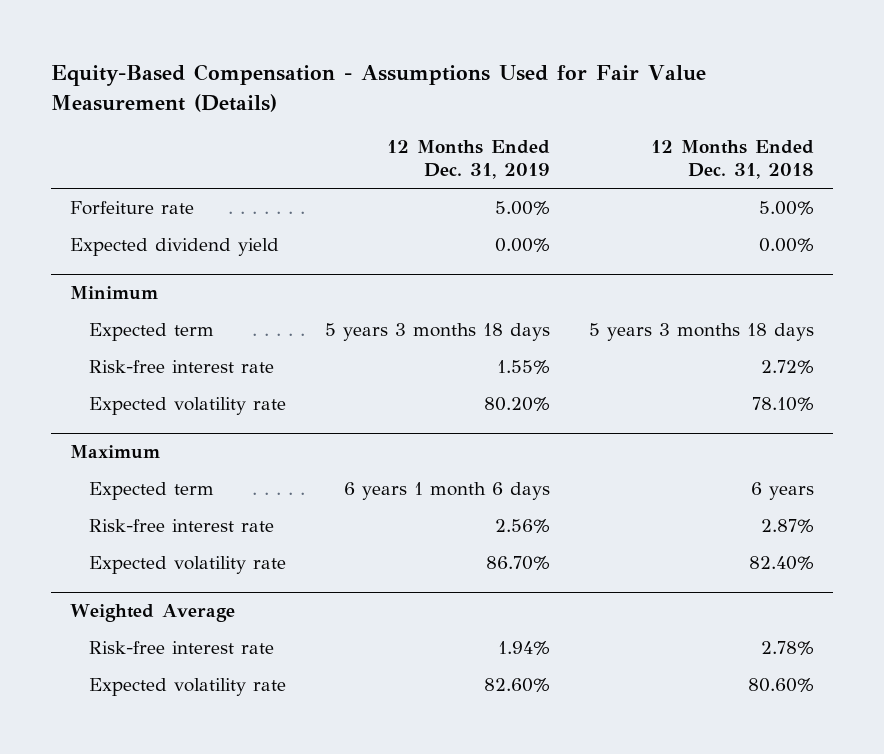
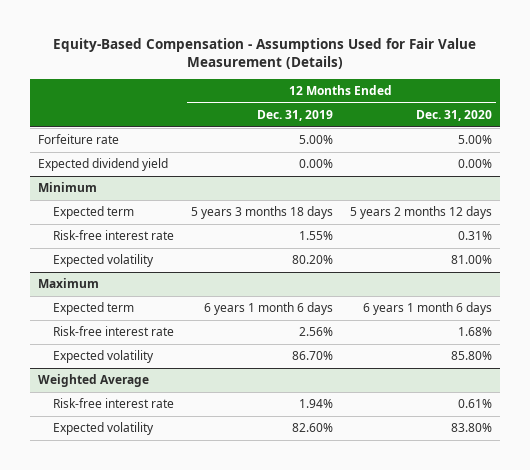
- | 12 Months Ended Dec. 31, 2019 | 12 Months Ended Dec. 31, 2018
+ | 12 Months Ended Dec. 31, 2019 | 12 Months Ended Dec. 31, 2020
@ Minimum
- Expected volatility rate | 80.20% | 78.10%
+ Expected volatility | 80.20% | 81.00%
@ Maximum
- Expected volatility rate | 86.70% | 82.40%
+ Expected volatility | 86.70% | 85.80%
@ Weighted Average
- Expected volatility rate | 82.60% | 80.60%
+ Expected volatility | 82.60% | 83.80%

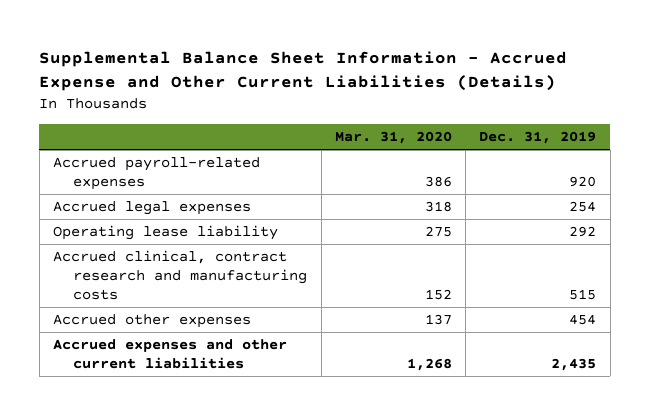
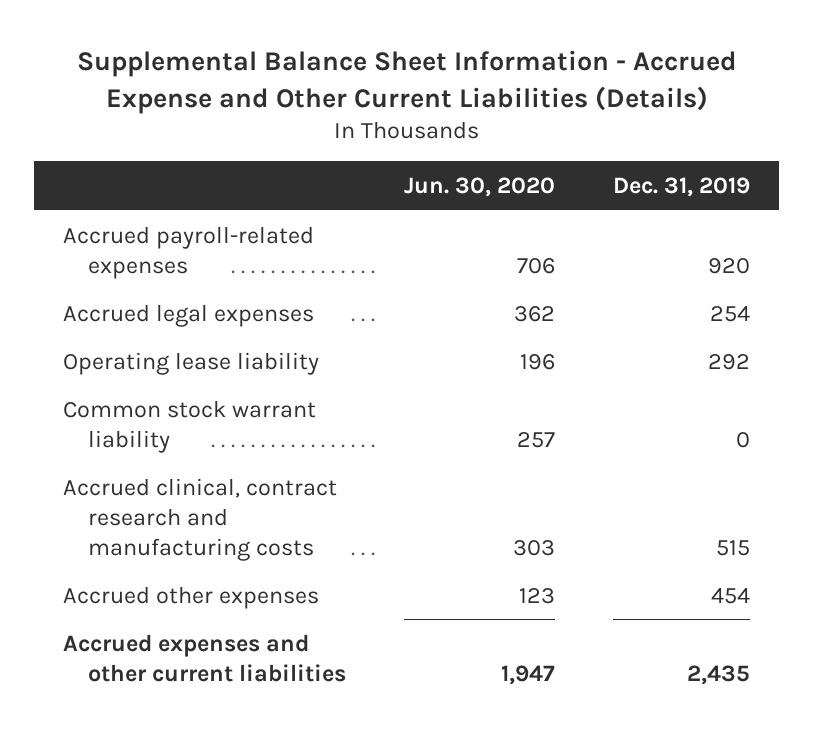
- | Mar. 31, 2020 | Dec. 31, 2019
+ | Jun. 30, 2020 | Dec. 31, 2019
+ Common stock warrant liability | 257 | 0

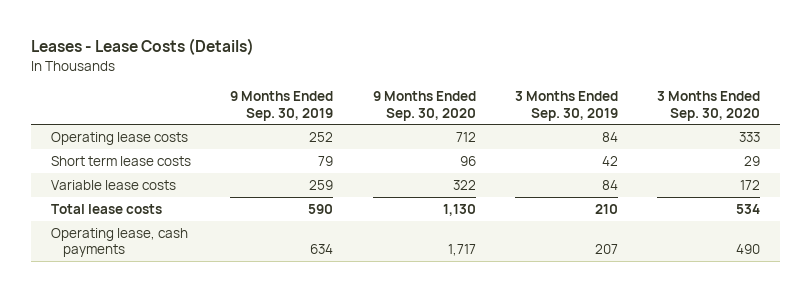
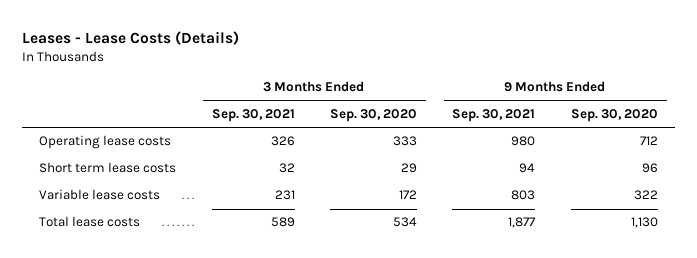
- | 9 Months Ended Sep. 30, 2019 | 9 Months Ended Sep. 30, 2020 | 3 Months Ended Sep. 30, 2019 | 3 Months Ended Sep. 30, 2020
+ | 3 Months Ended Sep. 30, 2021 | 3 Months Ended Sep. 30, 2020 | 9 Months Ended Sep. 30, 2021 | 9 Months Ended Sep. 30, 2020
- Operating lease, cash payments | 634 | 1,717 | 207 | 490

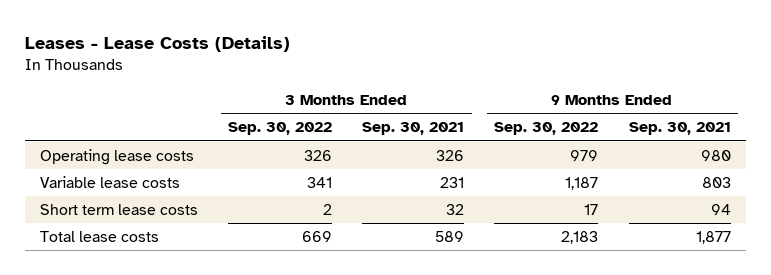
- | 3 Months Ended Sep. 30, 2021 | 3 Months Ended Sep. 30, 2020 | 9 Months Ended Sep. 30, 2021 | 9 Months Ended Sep. 30, 2020
+ | 3 Months Ended Sep. 30, 2022 | 3 Months Ended Sep. 30, 2021 | 9 Months Ended Sep. 30, 2022 | 9 Months Ended Sep. 30, 2021
moved down: Short term lease costs | 2 | 32 | 17 | 94

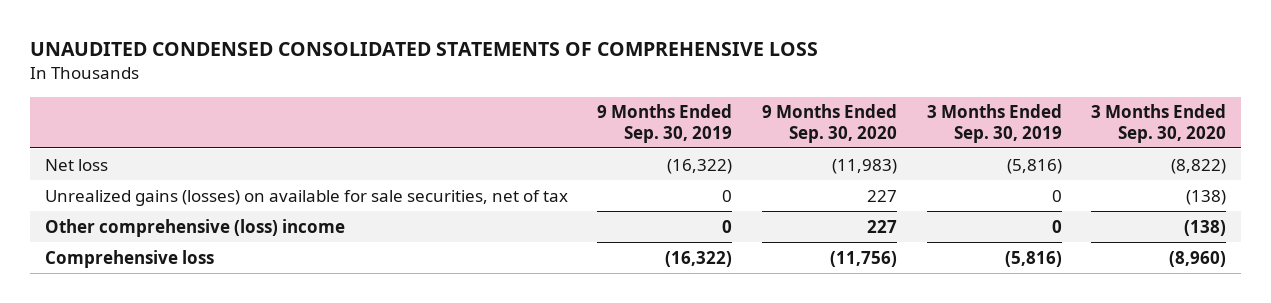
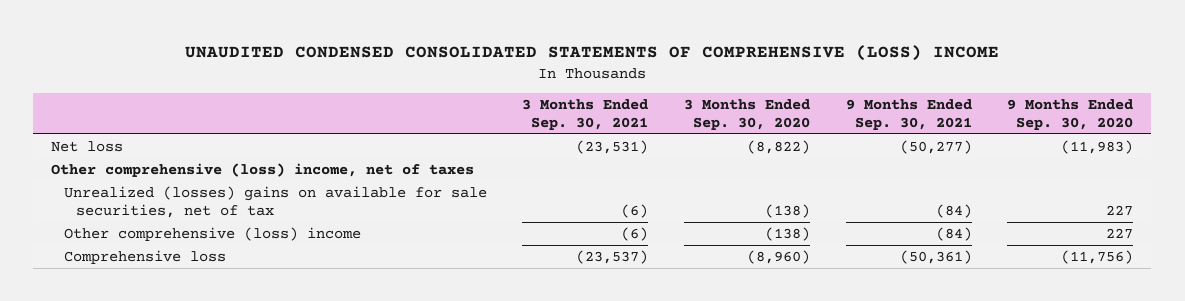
- UNAUDITED CONDENSED CONSOLIDATED STATEMENTS OF COMPREHENSIVE LOSS
+ UNAUDITED CONDENSED CONSOLIDATED STATEMENTS OF COMPREHENSIVE (LOSS) INCOME
- | 9 Months Ended Sep. 30, 2019 | 9 Months Ended Sep. 30, 2020 | 3 Months Ended Sep. 30, 2019 | 3 Months Ended Sep. 30, 2020
+ | 3 Months Ended Sep. 30, 2021 | 3 Months Ended Sep. 30, 2020 | 9 Months Ended Sep. 30, 2021 | 9 Months Ended Sep. 30, 2020
- Unrealized gains (losses) on available for sale securities, net of tax | 0 | 227 | 0 | (138)
+ Other comprehensive (loss) income, net of taxes
+ Unrealized (losses) gains on available for sale securities, net of tax | (6) | (138) | (84) | 227

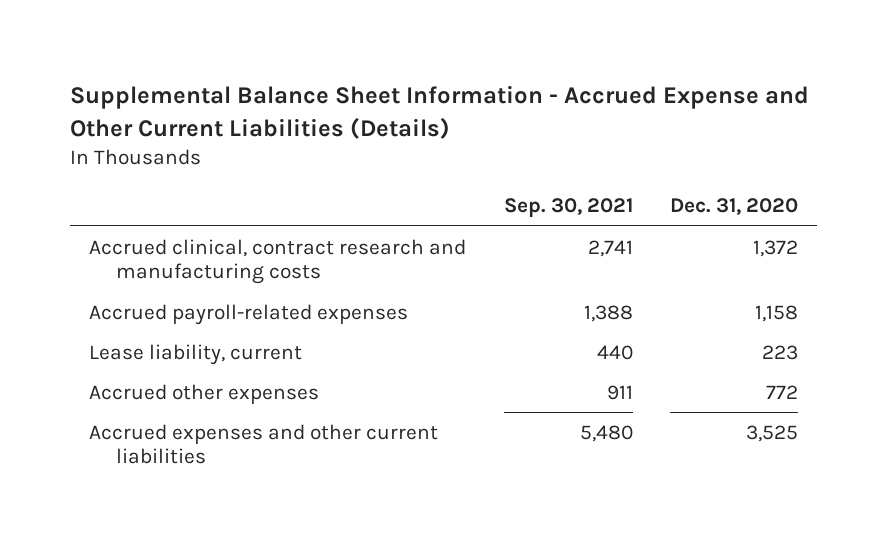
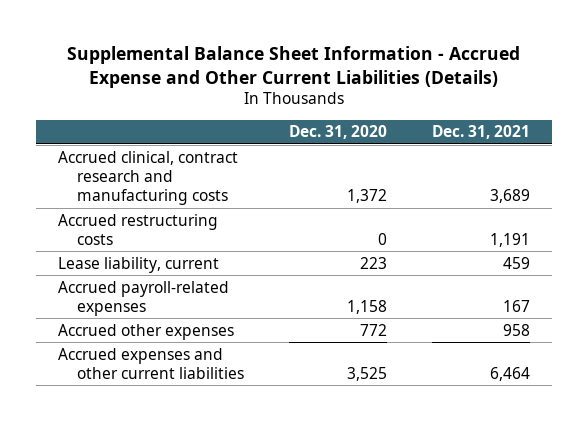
- | Sep. 30, 2021 | Dec. 31, 2020
+ | Dec. 31, 2020 | Dec. 31, 2021
+ Accrued restructuring costs | 0 | 1,191
moved down: Accrued payroll-related expenses | 1,158 | 167

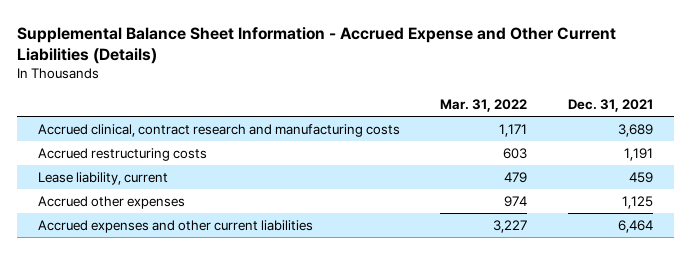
- | Dec. 31, 2020 | Dec. 31, 2021
+ | Mar. 31, 2022 | Dec. 31, 2021
- Accrued payroll-related expenses | 1,158 | 167
- Accrued other expenses | 772 | 958
+ Accrued other expenses | 974 | 1,125

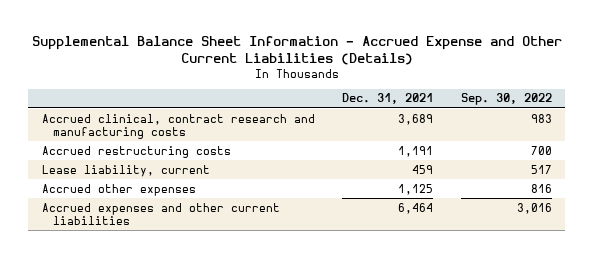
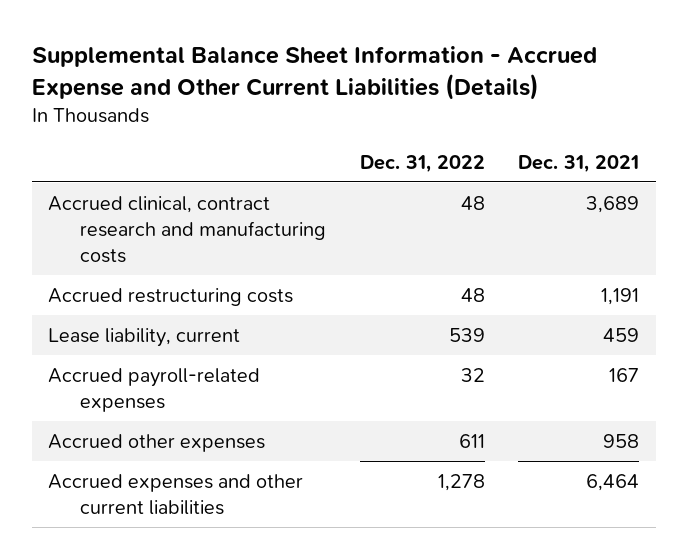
- | Dec. 31, 2021 | Sep. 30, 2022
+ | Dec. 31, 2022 | Dec. 31, 2021
- Accrued other expenses | 1,125 | 816
+ Accrued payroll-related expenses | 32 | 167
+ Accrued other expenses | 611 | 958

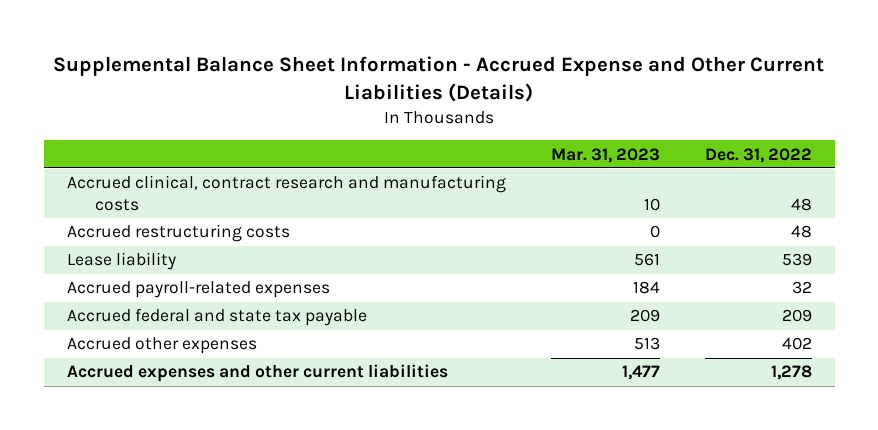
- | Dec. 31, 2022 | Dec. 31, 2021
+ | Mar. 31, 2023 | Dec. 31, 2022
- Lease liability, current | 539 | 459
+ Lease liability | 561 | 539
- Accrued other expenses | 611 | 958
+ Accrued federal and state tax payable | 209 | 209
+ Accrued other expenses | 513 | 402

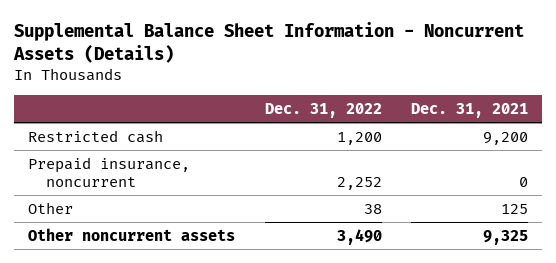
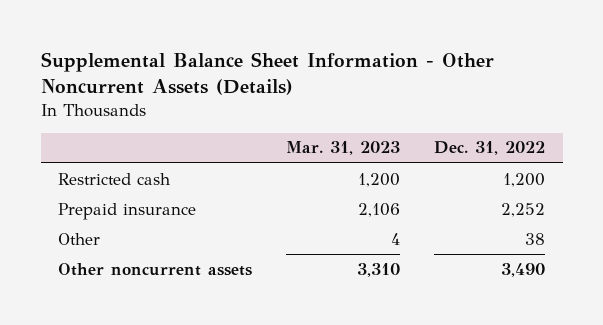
- Supplemental Balance Sheet Information - Noncurrent Assets (Details)
+ Supplemental Balance Sheet Information - Other Noncurrent Assets (Details)
- | Dec. 31, 2022 | Dec. 31, 2021
+ | Mar. 31, 2023 | Dec. 31, 2022
- Prepaid insurance, noncurrent | 2,252 | 0
+ Prepaid insurance | 2,106 | 2,252

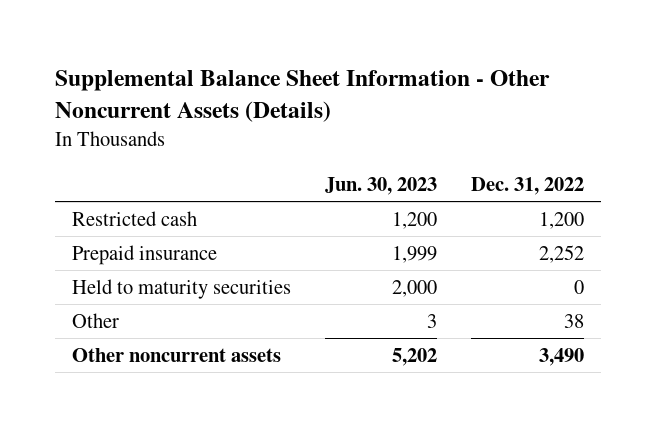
- | Mar. 31, 2023 | Dec. 31, 2022
+ | Jun. 30, 2023 | Dec. 31, 2022
+ Held to maturity securities | 2,000 | 0

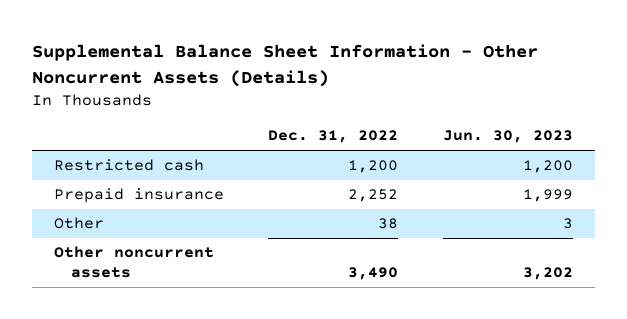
- | Jun. 30, 2023 | Dec. 31, 2022
+ | Dec. 31, 2022 | Jun. 30, 2023
- Held to maturity securities | 2,000 | 0
- Other noncurrent assets | 5,202 | 3,490
+ Other noncurrent assets | 3,490 | 3,202

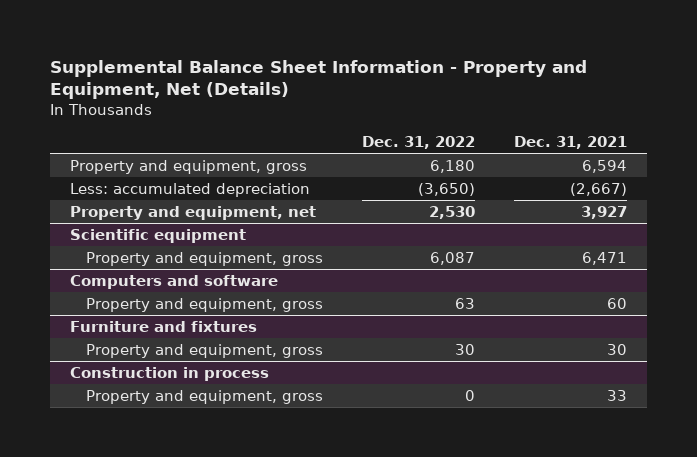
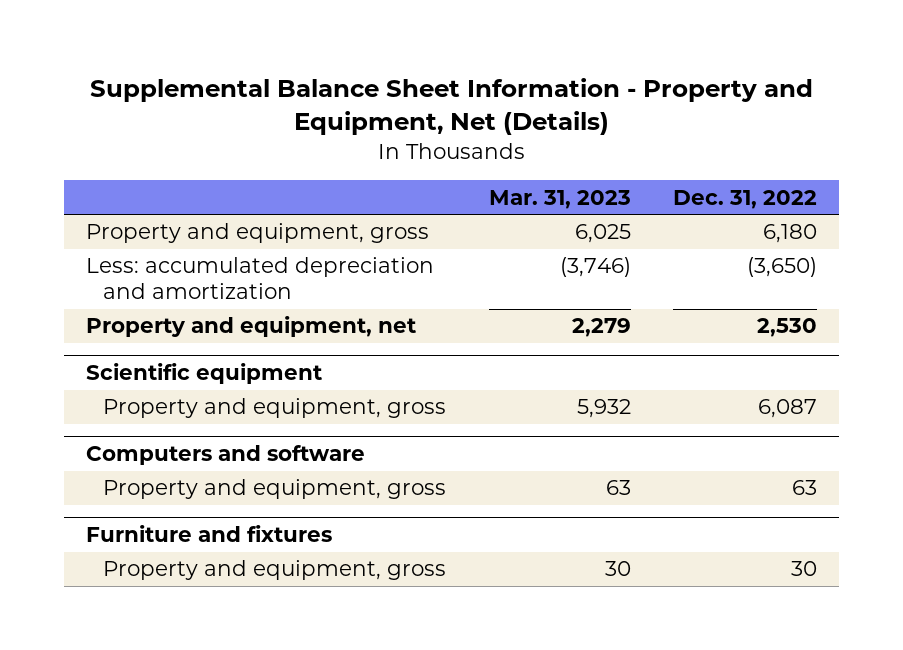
- | Dec. 31, 2022 | Dec. 31, 2021
+ | Mar. 31, 2023 | Dec. 31, 2022
- Less: accumulated depreciation | (3,650) | (2,667)
+ Less: accumulated depreciation and amortization | (3,746) | (3,650)
- Construction in process
- Property and equipment, gross | 0 | 33

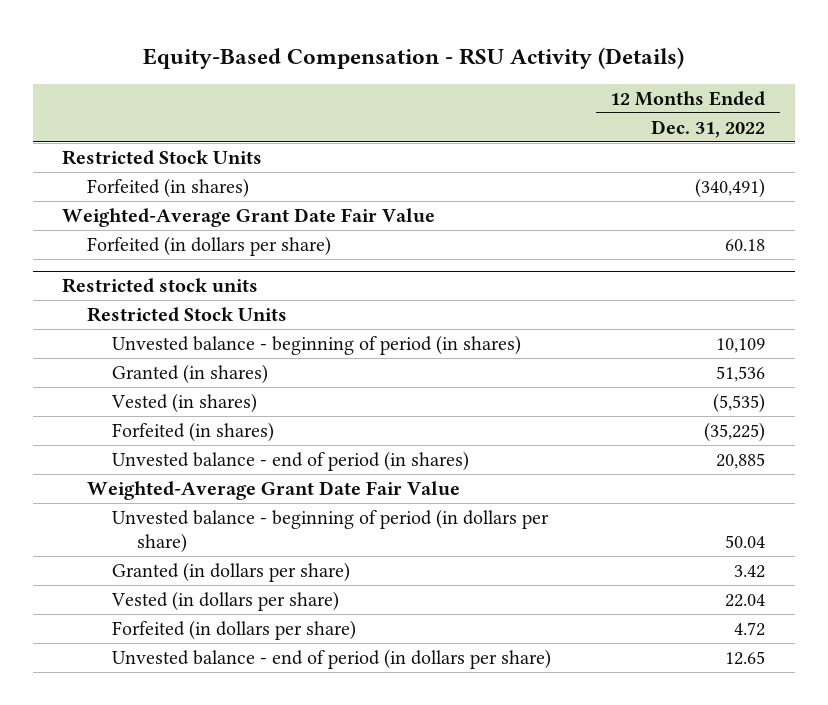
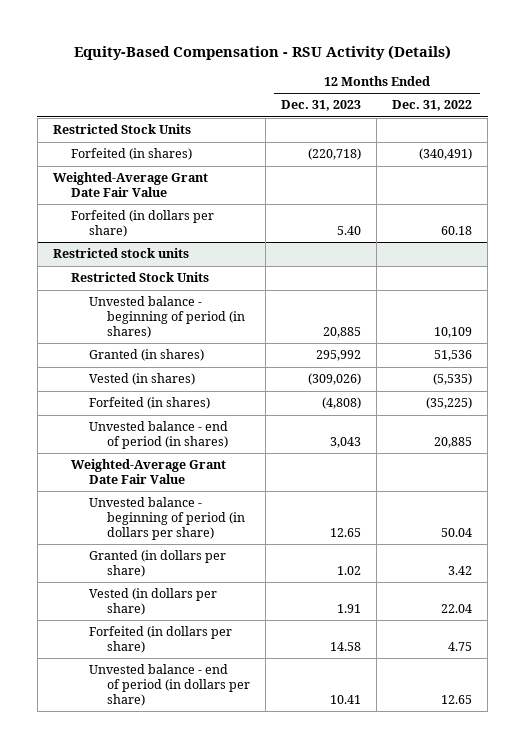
- | 12 Months Ended Dec. 31, 2022
+ | 12 Months Ended Dec. 31, 2023 | 12 Months Ended Dec. 31, 2022
@ Restricted stock units
- Forfeited (in dollars per share) | 4.72
+ Forfeited (in dollars per share) | 14.58 | 4.75

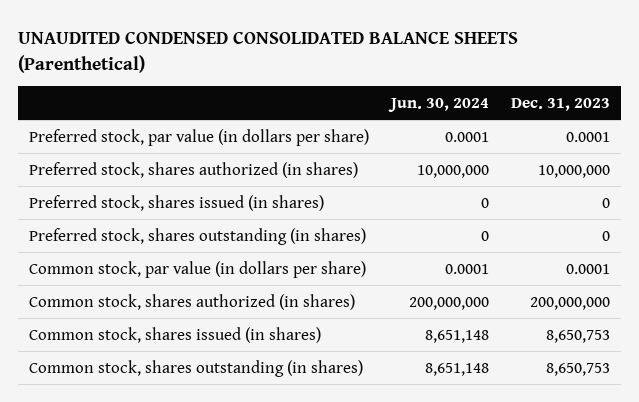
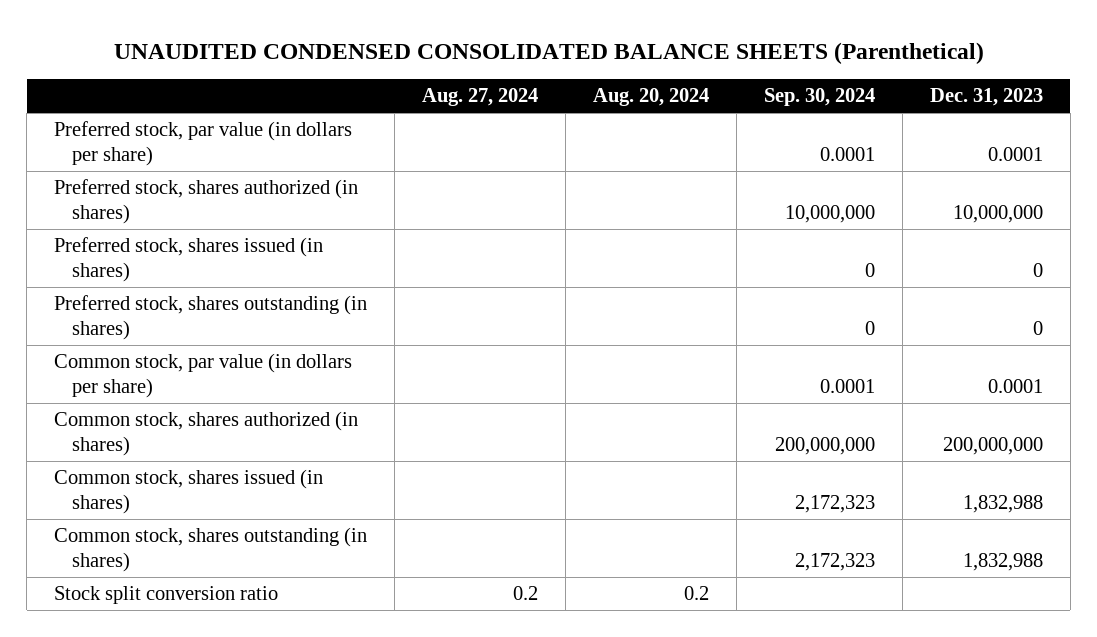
- | Jun. 30, 2024 | Dec. 31, 2023
+ | Aug. 27, 2024 | Aug. 20, 2024 | Sep. 30, 2024 | Dec. 31, 2023
- Common stock, shares issued (in shares) | 8,651,148 | 8,650,753
- Common stock, shares outstanding (in shares) | 8,651,148 | 8,650,753
+ Common stock, shares issued (in shares) | | | 2,172,323 | 1,832,988
+ Common stock, shares outstanding (in shares) | | | 2,172,323 | 1,832,988
+ Stock split conversion ratio | 0.2 | 0.2 | |

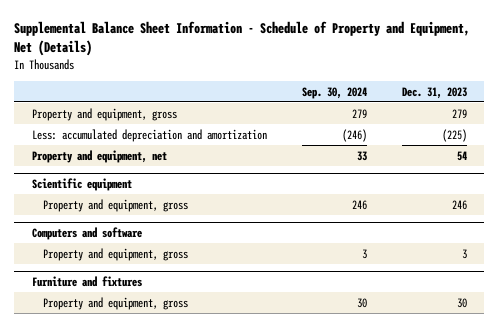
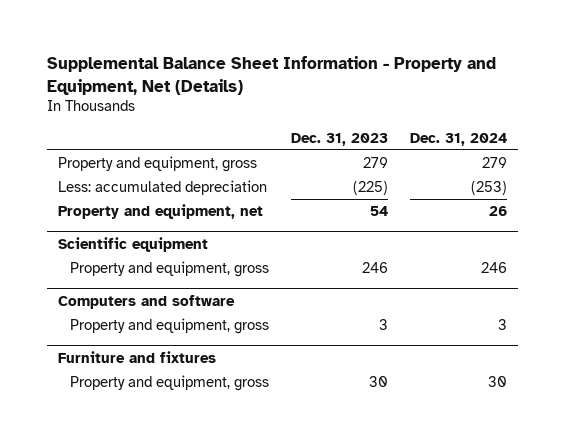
- Supplemental Balance Sheet Information - Schedule of Property and Equipment, Net (Details)
+ Supplemental Balance Sheet Information - Property and Equipment, Net (Details)
- | Sep. 30, 2024 | Dec. 31, 2023
+ | Dec. 31, 2023 | Dec. 31, 2024
- Less: accumulated depreciation and amortization | (246) | (225)
+ Less: accumulated depreciation | (225) | (253)

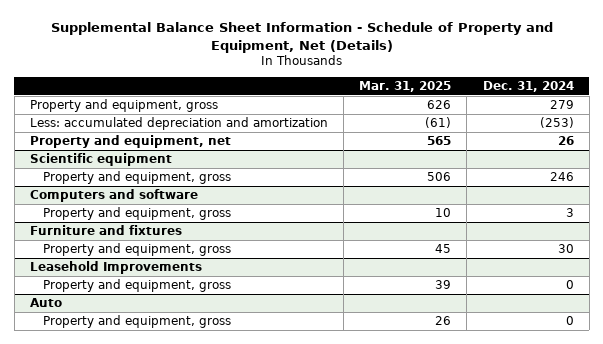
- Supplemental Balance Sheet Information - Property and Equipment, Net (Details)
+ Supplemental Balance Sheet Information - Schedule of Property and Equipment, Net (Details)
- | Dec. 31, 2023 | Dec. 31, 2024
+ | Mar. 31, 2025 | Dec. 31, 2024
- Less: accumulated depreciation | (225) | (253)
+ Less: accumulated depreciation and amortization | (61) | (253)
+ Leasehold Improvements
+ Property and equipment, gross | 39 | 0
+ Auto
+ Property and equipment, gross | 26 | 0

